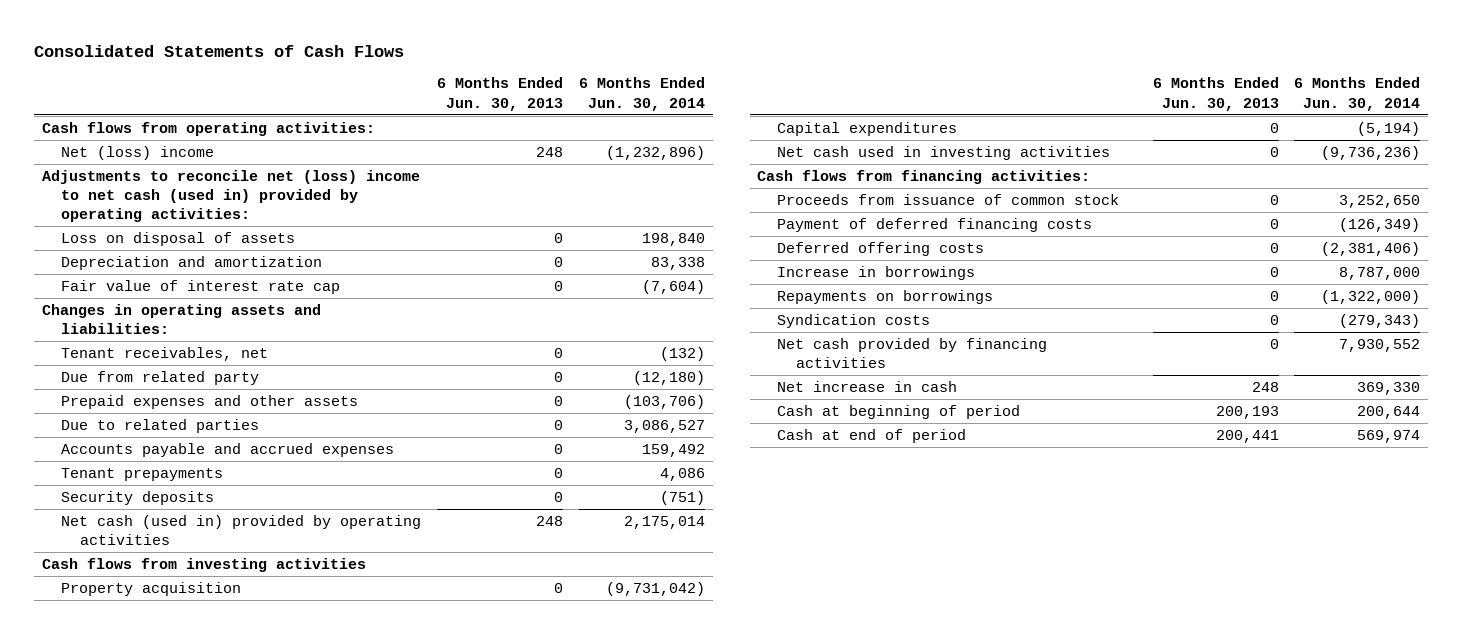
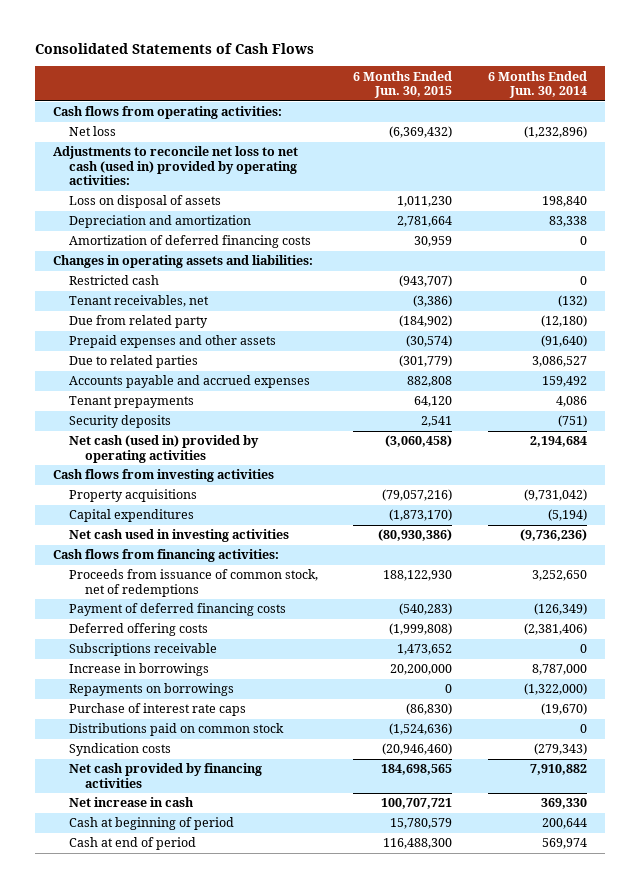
- | 6 Months Ended Jun. 30, 2013 | 6 Months Ended Jun. 30, 2014
+ | 6 Months Ended Jun. 30, 2015 | 6 Months Ended Jun. 30, 2014
- Net (loss) income | 248 | (1,232,896)
- Adjustments to reconcile net (loss) income to net cash (used in) provided by operating activities:
+ Net loss | (6,369,432) | (1,232,896)
+ Adjustments to reconcile net loss to net cash (used in) provided by operating activities:
- Fair value of interest rate cap | 0 | (7,604)
+ Amortization of deferred financing costs | 30,959 | 0
+ Restricted cash | (943,707) | 0
- Prepaid expenses and other assets | 0 | (103,706)
+ Prepaid expenses and other assets | (30,574) | (91,640)
- Net cash (used in) provided by operating activities | 248 | 2,175,014
+ Net cash (used in) provided by operating activities | (3,060,458) | 2,194,684
- Property acquisition | 0 | (9,731,042)
+ Property acquisitions | (79,057,216) | (9,731,042)
- Proceeds from issuance of common stock | 0 | 3,252,650
+ Proceeds from issuance of common stock, net of redemptions | 188,122,930 | 3,252,650
+ Subscriptions receivable | 1,473,652 | 0
+ Purchase of interest rate caps | (86,830) | (19,670)
+ Distributions paid on common stock | (1,524,636) | 0
- Net cash provided by financing activities | 0 | 7,930,552
+ Net cash provided by financing activities | 184,698,565 | 7,910,882

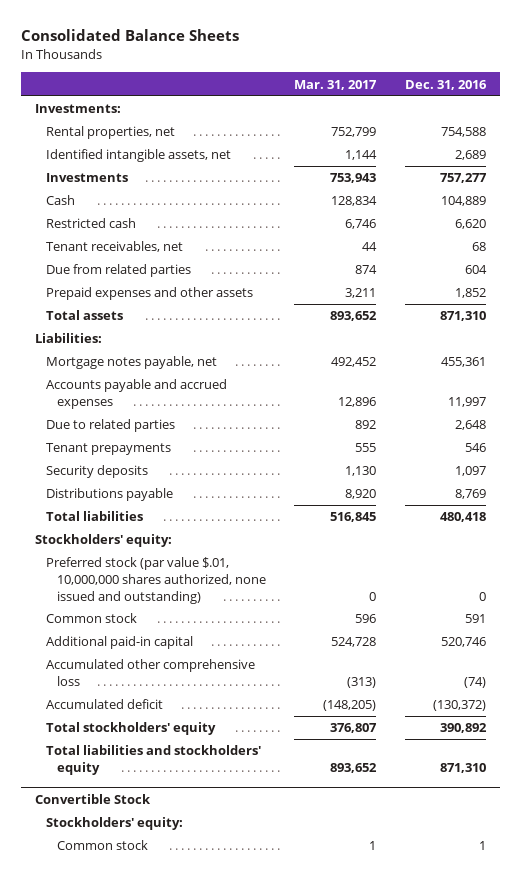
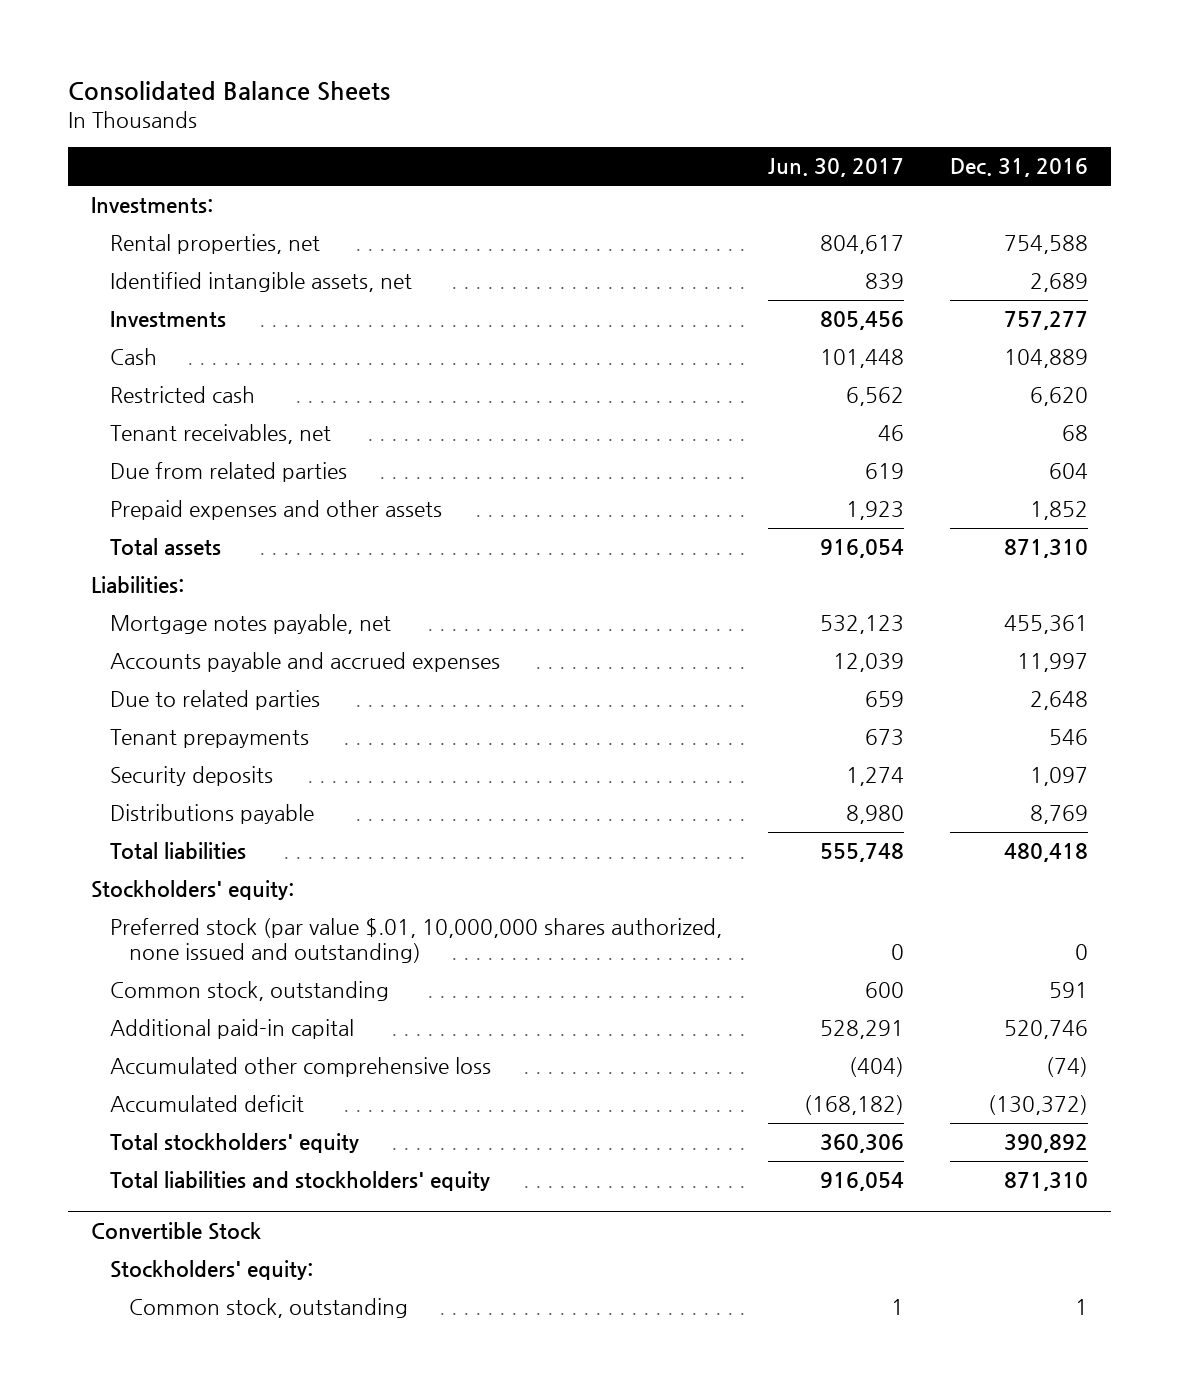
- | Mar. 31, 2017 | Dec. 31, 2016
+ | Jun. 30, 2017 | Dec. 31, 2016
- Common stock | 596 | 591
+ Common stock, outstanding | 600 | 591
@ Convertible Stock
- Common stock | 1 | 1
+ Common stock, outstanding | 1 | 1

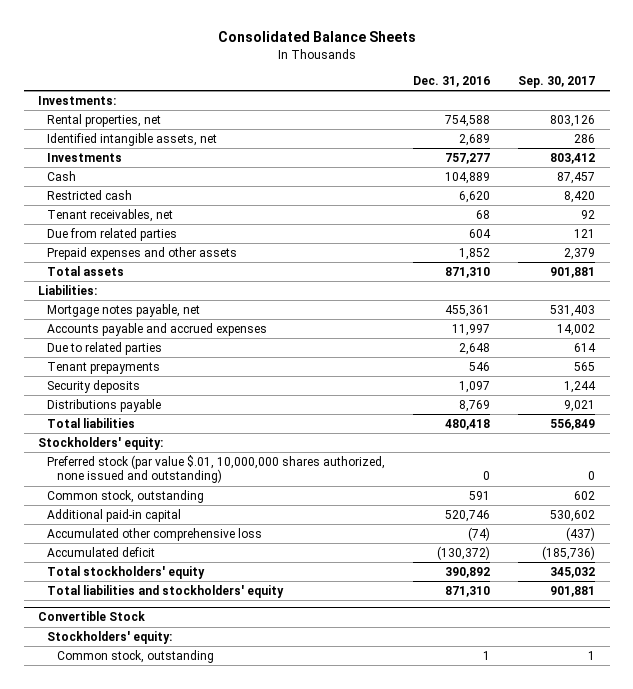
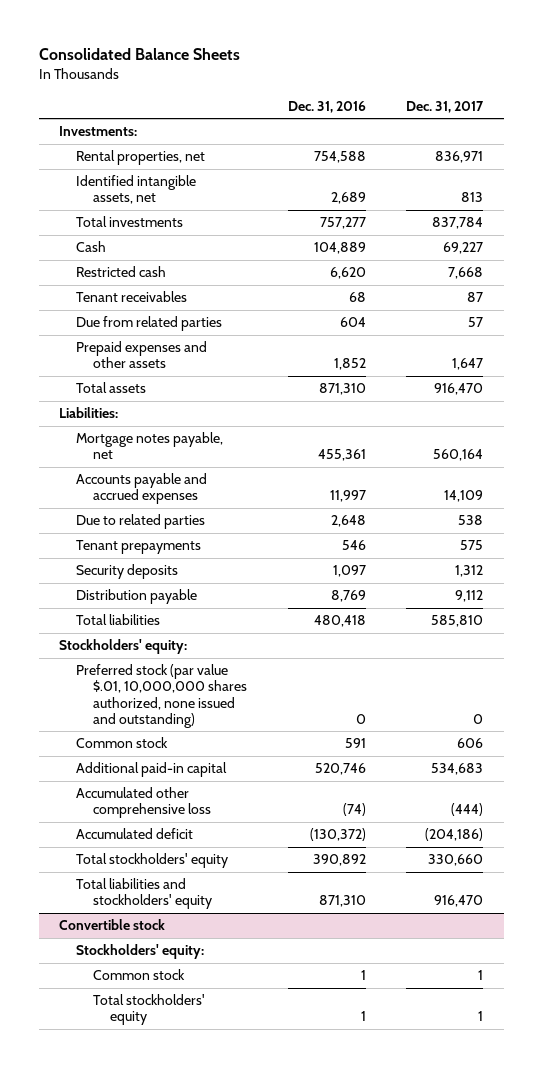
- | Dec. 31, 2016 | Sep. 30, 2017
+ | Dec. 31, 2016 | Dec. 31, 2017
- Investments | 757,277 | 803,412
+ Total investments | 757,277 | 837,784
- Tenant receivables, net | 68 | 92
+ Tenant receivables | 68 | 87
- Distributions payable | 8,769 | 9,021
+ Distribution payable | 8,769 | 9,112
- Common stock, outstanding | 591 | 602
+ Common stock | 591 | 606
- Convertible Stock
+ Convertible stock
- Common stock, outstanding | 1 | 1
+ Common stock | 1 | 1
+ Total stockholders' equity | 1 | 1

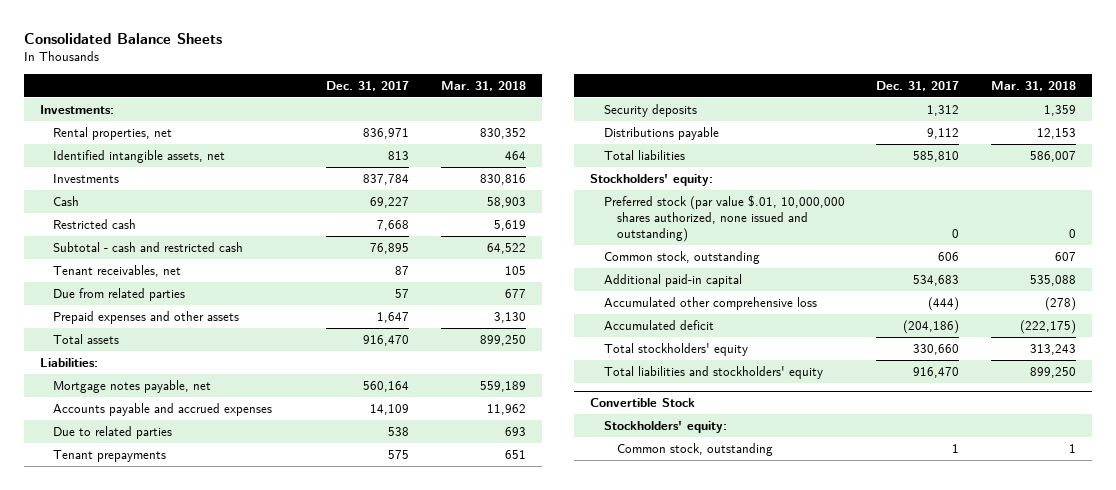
- | Dec. 31, 2016 | Dec. 31, 2017
+ | Dec. 31, 2017 | Mar. 31, 2018
- Total investments | 757,277 | 837,784
+ Investments | 837,784 | 830,816
- Tenant receivables | 68 | 87
+ Subtotal - cash and restricted cash | 76,895 | 64,522
+ Tenant receivables, net | 87 | 105
- Distribution payable | 8,769 | 9,112
+ Distributions payable | 9,112 | 12,153
- Common stock | 591 | 606
+ Common stock, outstanding | 606 | 607
- Convertible stock
+ Convertible Stock
- Common stock | 1 | 1
- Total stockholders' equity | 1 | 1
+ Common stock, outstanding | 1 | 1

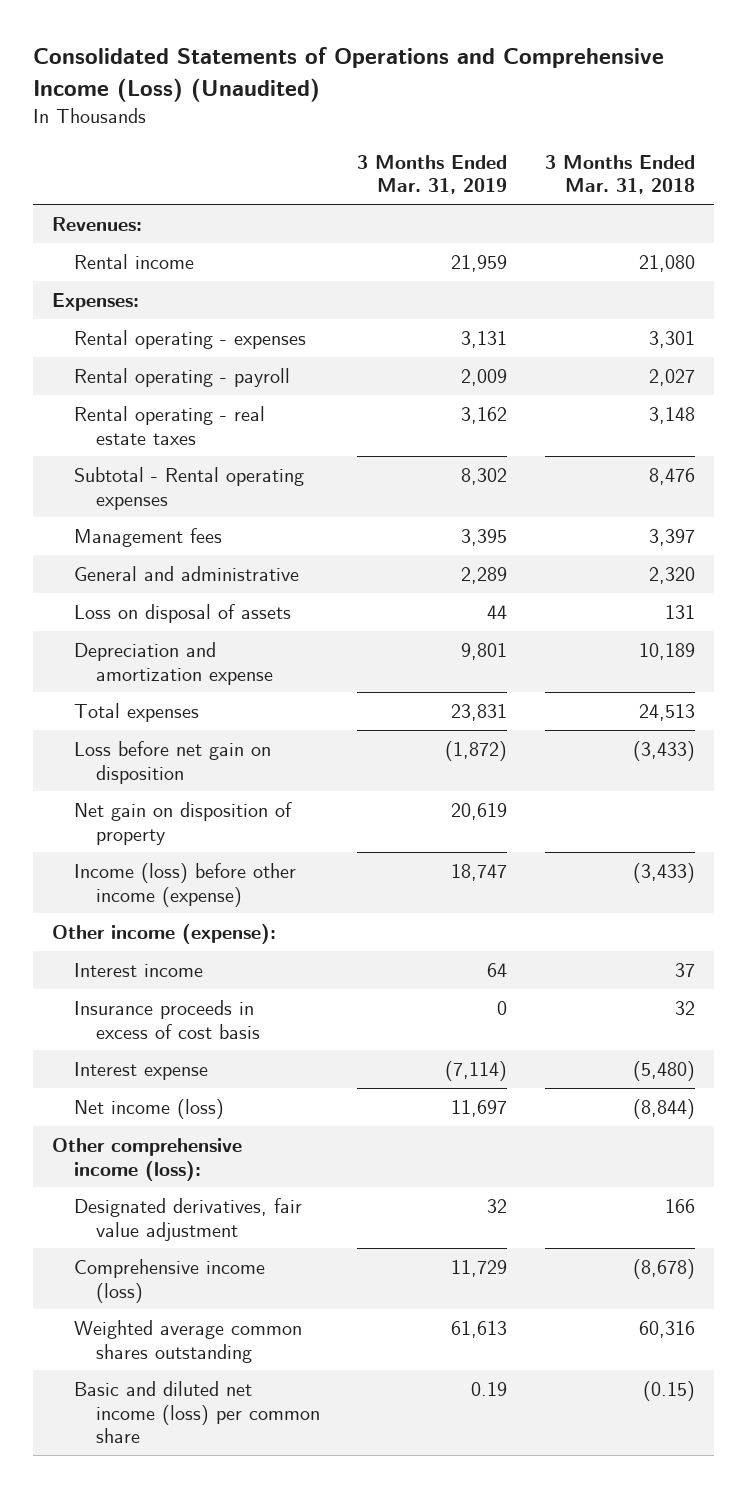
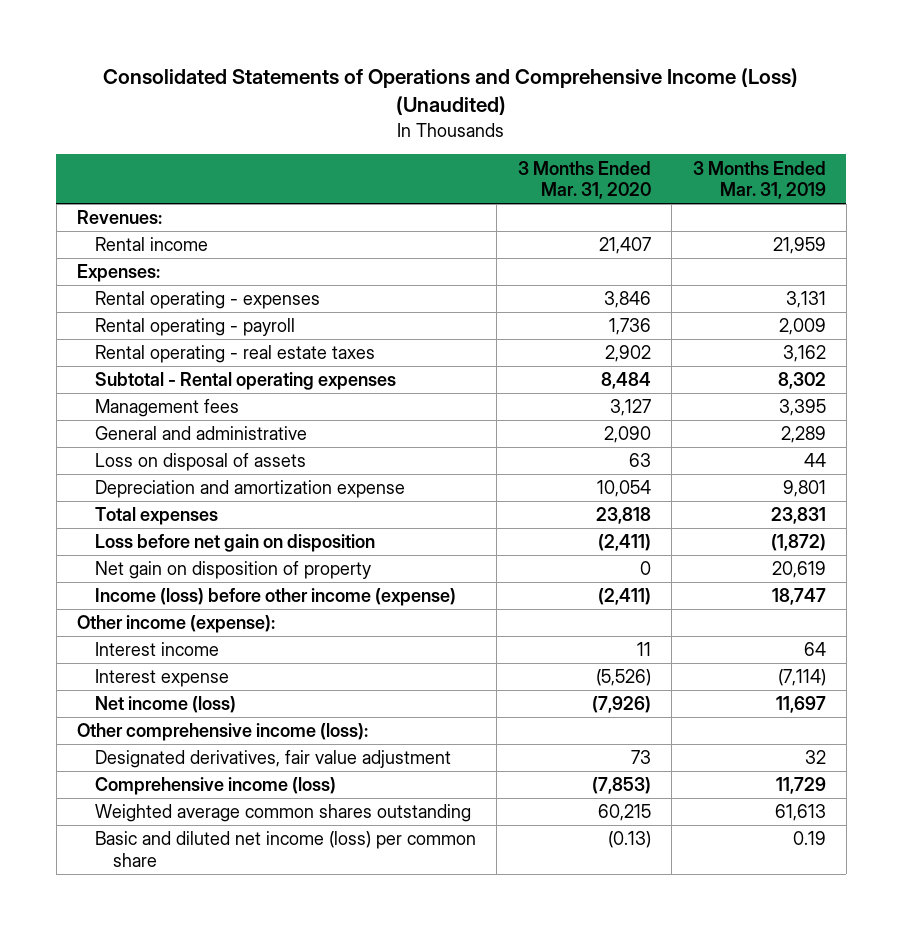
- | 3 Months Ended Mar. 31, 2019 | 3 Months Ended Mar. 31, 2018
+ | 3 Months Ended Mar. 31, 2020 | 3 Months Ended Mar. 31, 2019
- Insurance proceeds in excess of cost basis | 0 | 32

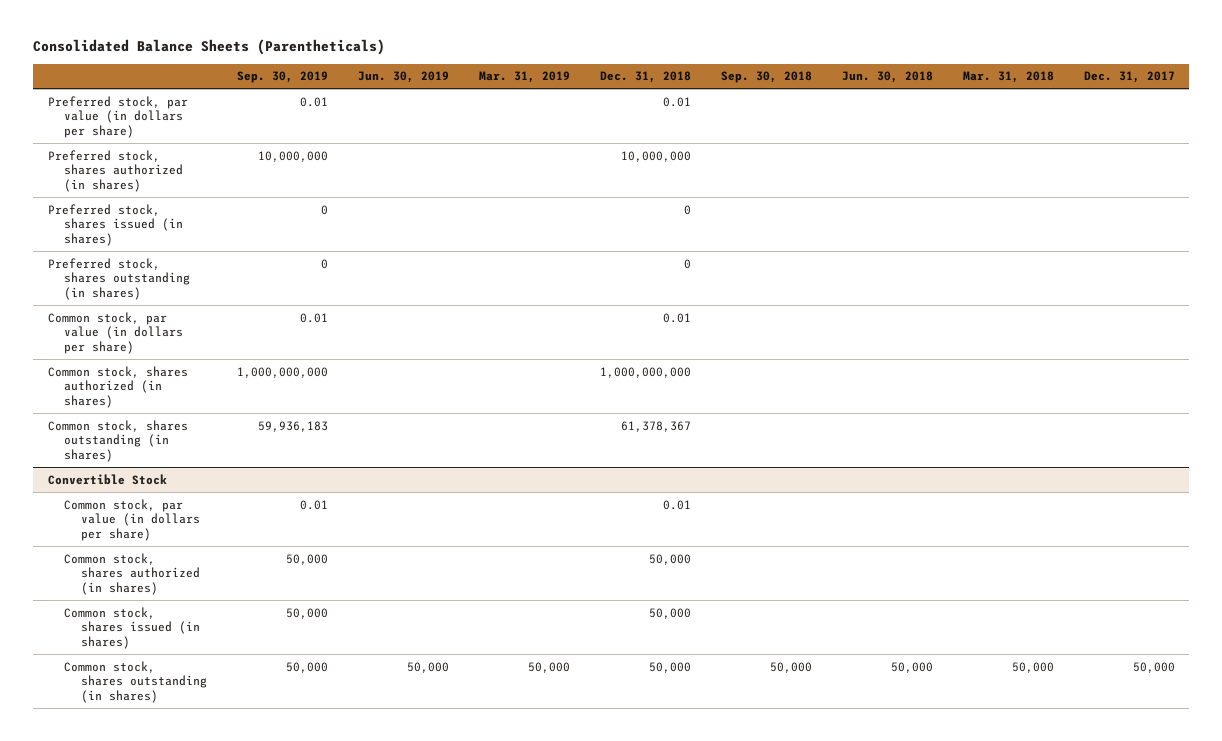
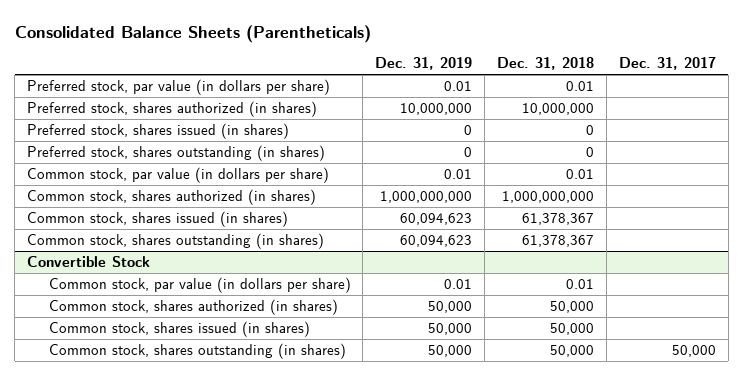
- | Sep. 30, 2019 | Jun. 30, 2019 | Mar. 31, 2019 | Dec. 31, 2018 | Sep. 30, 2018 | Jun. 30, 2018 | Mar. 31, 2018 | Dec. 31, 2017
+ | Dec. 31, 2019 | Dec. 31, 2018 | Dec. 31, 2017
+ Common stock, shares issued (in shares) | 60,094,623 | 61,378,367 |

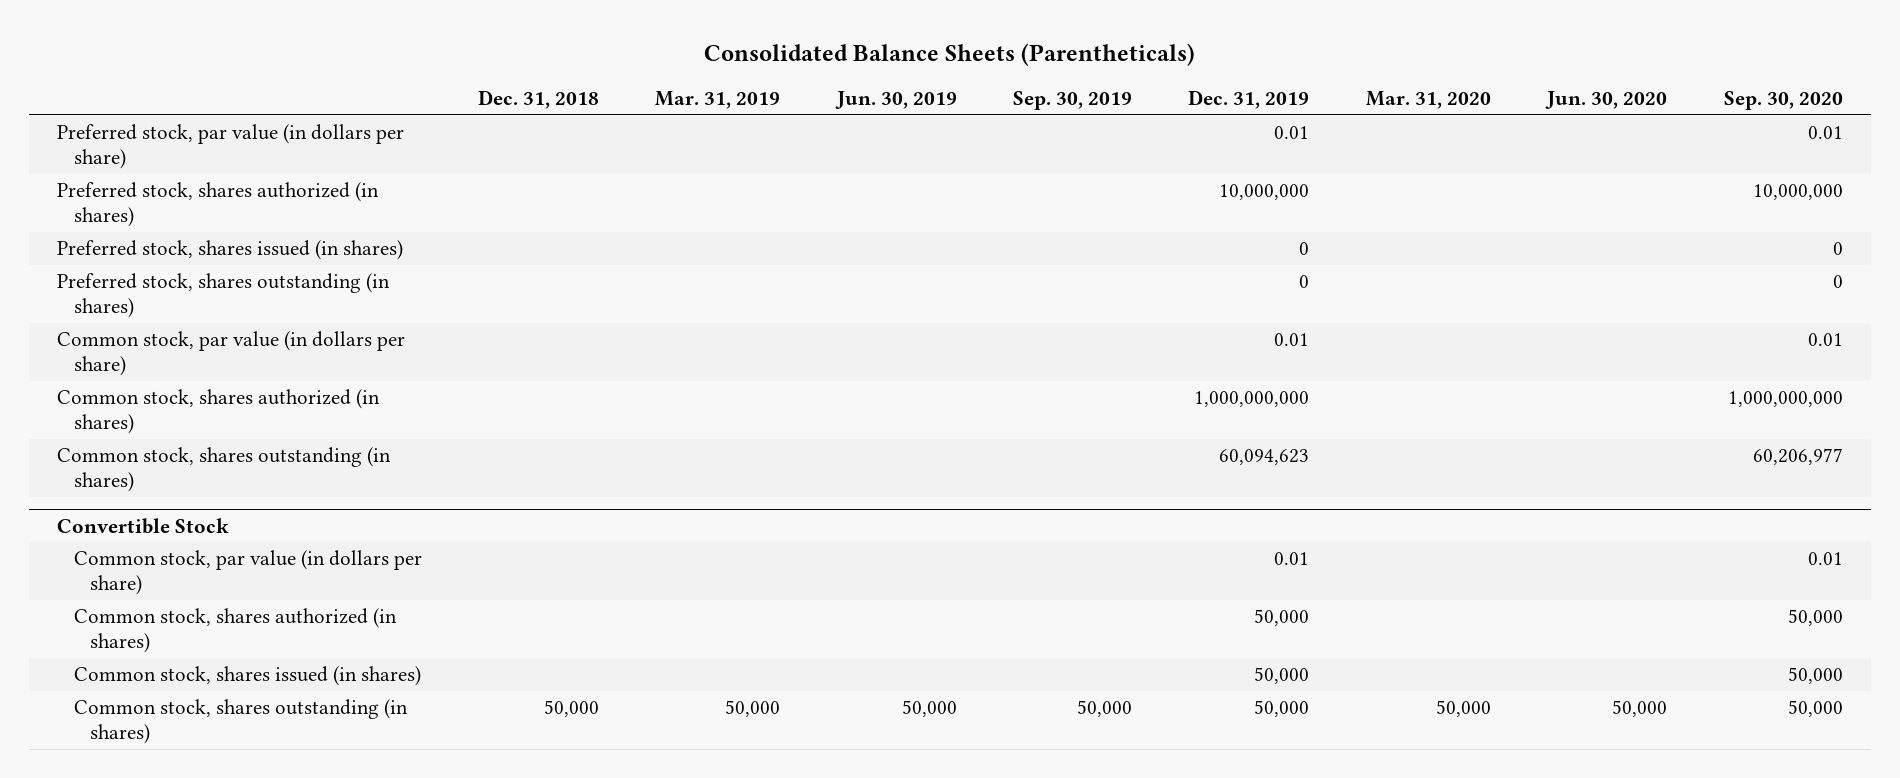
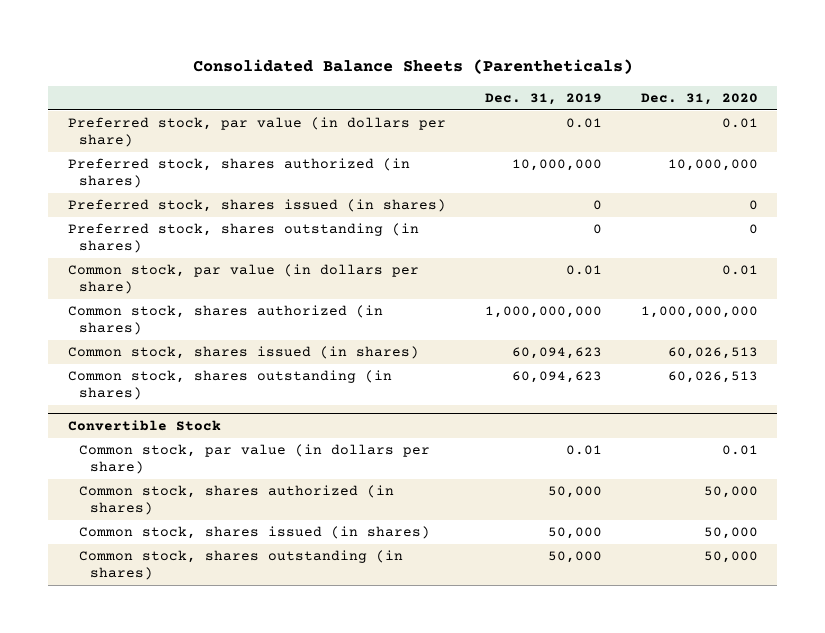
- | Dec. 31, 2018 | Mar. 31, 2019 | Jun. 30, 2019 | Sep. 30, 2019 | Dec. 31, 2019 | Mar. 31, 2020 | Jun. 30, 2020 | Sep. 30, 2020
+ | Dec. 31, 2019 | Dec. 31, 2020
+ Common stock, shares issued (in shares) | 60,094,623 | 60,026,513

